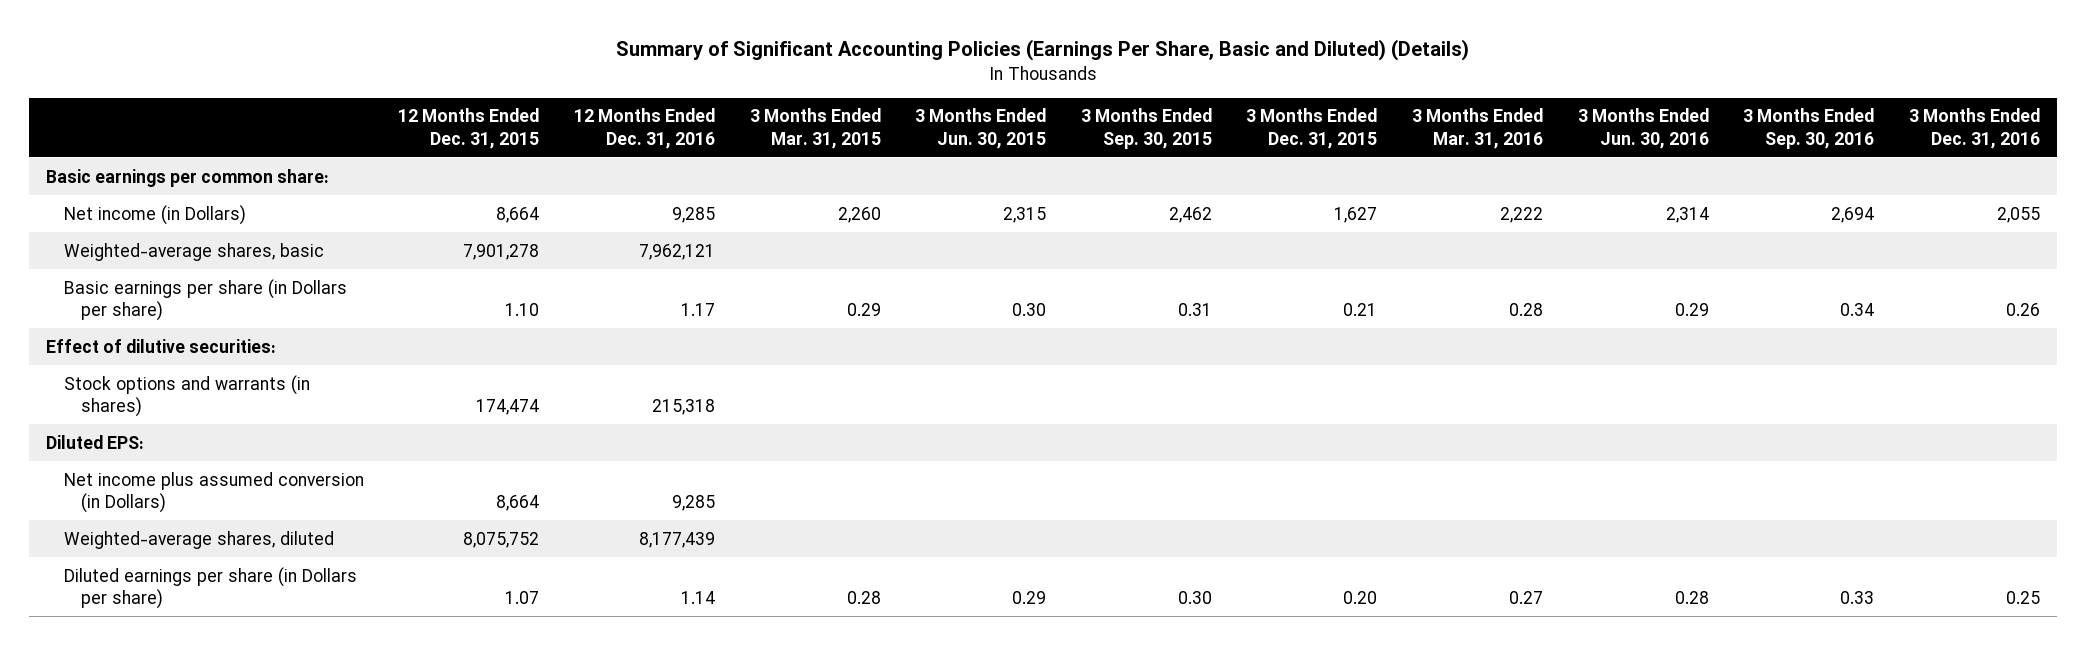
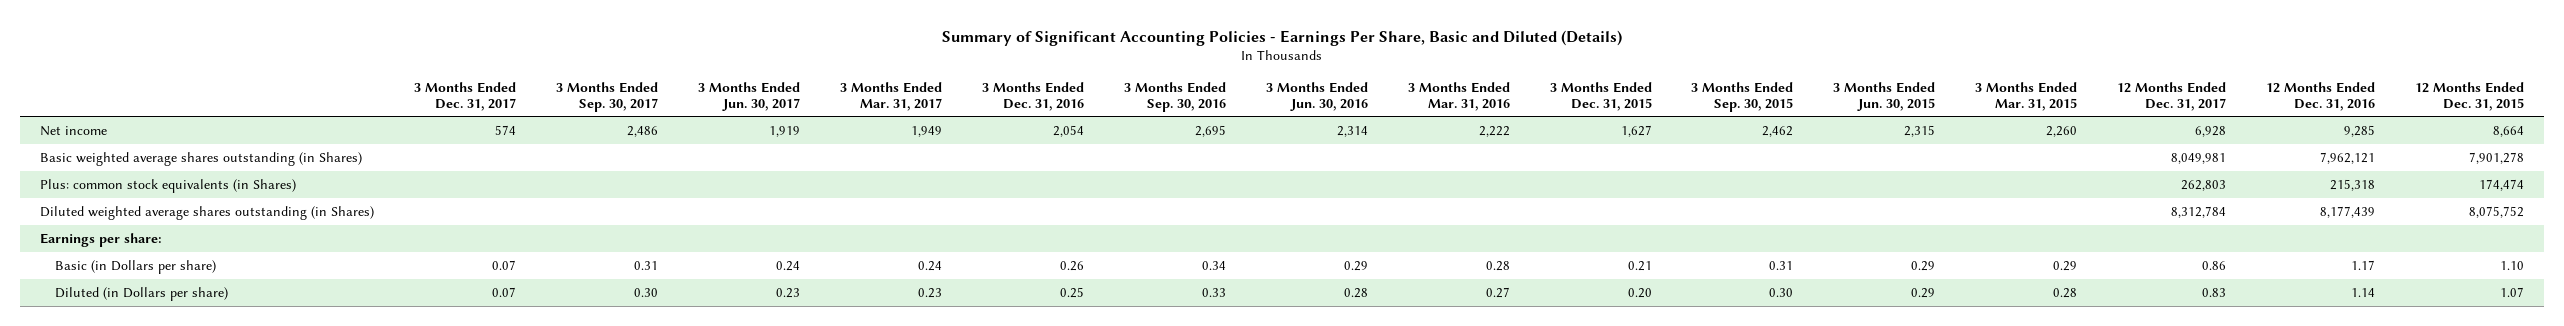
- Summary of Significant Accounting Policies (Earnings Per Share, Basic and Diluted) (Details)
+ Summary of Significant Accounting Policies - Earnings Per Share, Basic and Diluted (Details)
- | 12 Months Ended Dec. 31, 2015 | 12 Months Ended Dec. 31, 2016 | 3 Months Ended Mar. 31, 2015 | 3 Months Ended Jun. 30, 2015 | 3 Months Ended Sep. 30, 2015 | 3 Months Ended Dec. 31, 2015 | 3 Months Ended Mar. 31, 2016 | 3 Months Ended Jun. 30, 2016 | 3 Months Ended Sep. 30, 2016 | 3 Months Ended Dec. 31, 2016
+ | 3 Months Ended Dec. 31, 2017 | 3 Months Ended Sep. 30, 2017 | 3 Months Ended Jun. 30, 2017 | 3 Months Ended Mar. 31, 2017 | 3 Months Ended Dec. 31, 2016 | 3 Months Ended Sep. 30, 2016 | 3 Months Ended Jun. 30, 2016 | 3 Months Ended Mar. 31, 2016 | 3 Months Ended Dec. 31, 2015 | 3 Months Ended Sep. 30, 2015 | 3 Months Ended Jun. 30, 2015 | 3 Months Ended Mar. 31, 2015 | 12 Months Ended Dec. 31, 2017 | 12 Months Ended Dec. 31, 2016 | 12 Months Ended Dec. 31, 2015
- Basic earnings per common share:
- Net income (in Dollars) | 8,664 | 9,285 | 2,260 | 2,315 | 2,462 | 1,627 | 2,222 | 2,314 | 2,694 | 2,055
- Weighted-average shares, basic | 7,901,278 | 7,962,121 | | | | | | | |
- Basic earnings per share (in Dollars per share) | 1.10 | 1.17 | 0.29 | 0.30 | 0.31 | 0.21 | 0.28 | 0.29 | 0.34 | 0.26
- Effect of dilutive securities:
- Stock options and warrants (in shares) | 174,474 | 215,318 | | | | | | | |
- Diluted EPS:
- Net income plus assumed conversion (in Dollars) | 8,664 | 9,285 | | | | | | | |
- Weighted-average shares, diluted | 8,075,752 | 8,177,439 | | | | | | | |
- Diluted earnings per share (in Dollars per share) | 1.07 | 1.14 | 0.28 | 0.29 | 0.30 | 0.20 | 0.27 | 0.28 | 0.33 | 0.25
+ Net income | 574 | 2,486 | 1,919 | 1,949 | 2,054 | 2,695 | 2,314 | 2,222 | 1,627 | 2,462 | 2,315 | 2,260 | 6,928 | 9,285 | 8,664
+ Basic weighted average shares outstanding (in Shares) | | | | | | | | | | | | | 8,049,981 | 7,962,121 | 7,901,278
+ Plus: common stock equivalents (in Shares) | | | | | | | | | | | | | 262,803 | 215,318 | 174,474
+ Diluted weighted average shares outstanding (in Shares) | | | | | | | | | | | | | 8,312,784 | 8,177,439 | 8,075,752
+ Earnings per share:
+ Basic (in Dollars per share) | 0.07 | 0.31 | 0.24 | 0.24 | 0.26 | 0.34 | 0.29 | 0.28 | 0.21 | 0.31 | 0.29 | 0.29 | 0.86 | 1.17 | 1.10
+ Diluted (in Dollars per share) | 0.07 | 0.30 | 0.23 | 0.23 | 0.25 | 0.33 | 0.28 | 0.27 | 0.20 | 0.30 | 0.29 | 0.28 | 0.83 | 1.14 | 1.07

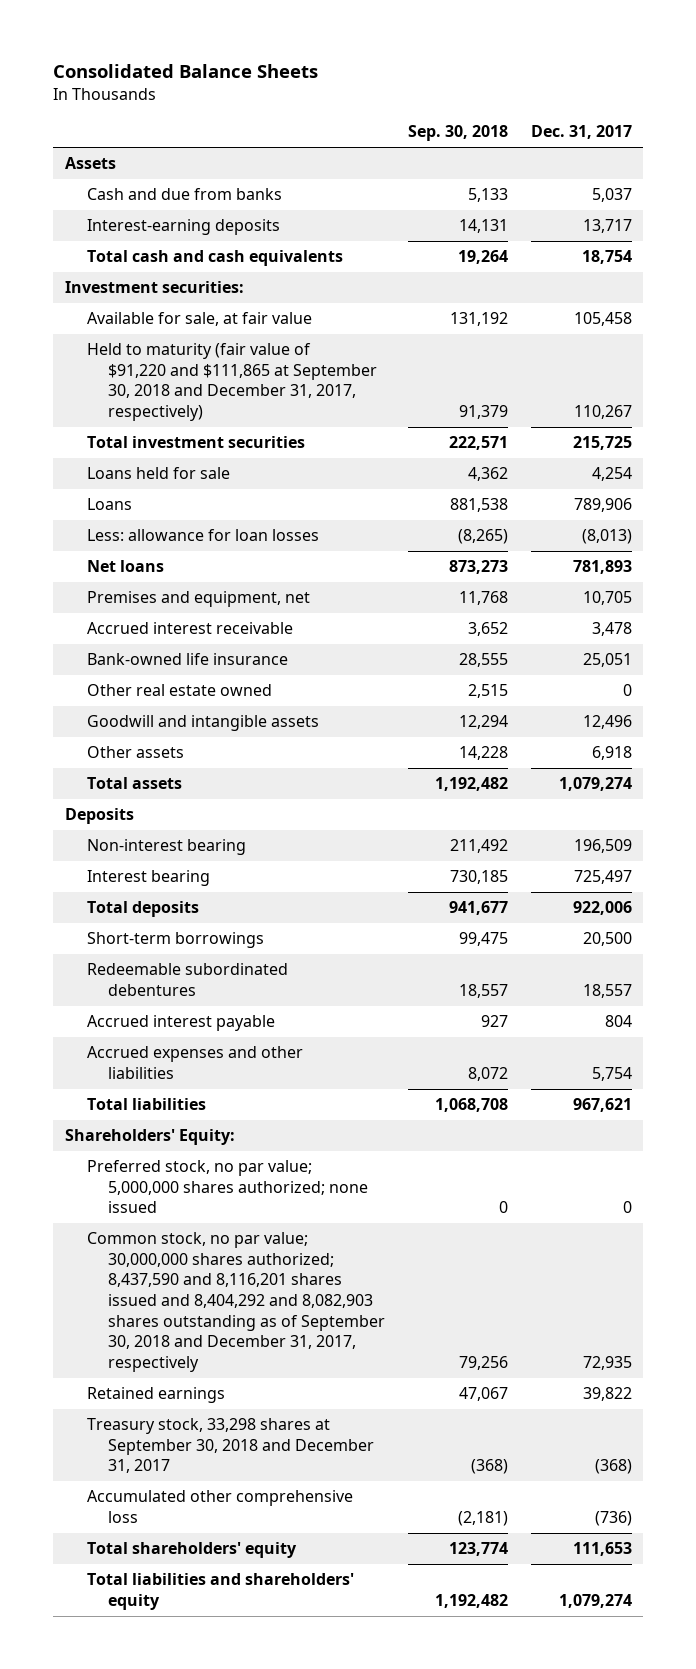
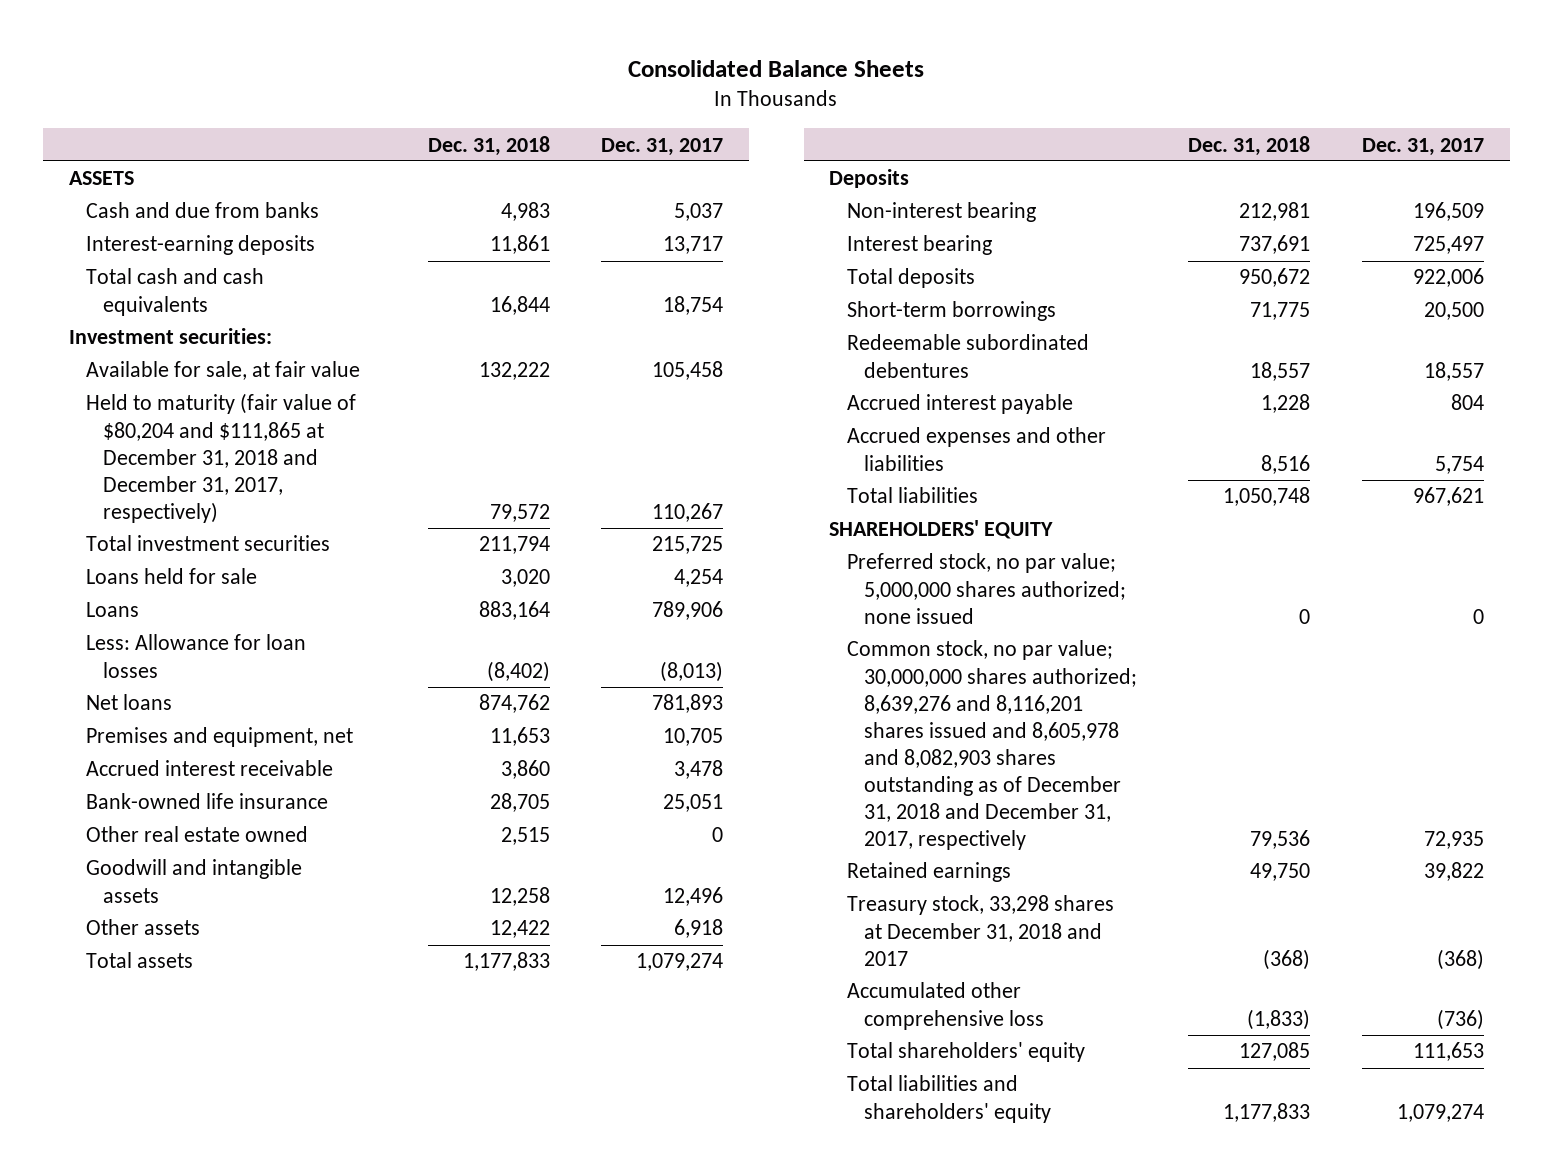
- | Sep. 30, 2018 | Dec. 31, 2017
+ | Dec. 31, 2018 | Dec. 31, 2017
- Assets
+ ASSETS
- Held to maturity (fair value of $91,220 and $111,865 at September 30, 2018 and December 31, 2017, respectively) | 91,379 | 110,267
+ Held to maturity (fair value of $80,204 and $111,865 at December 31, 2018 and December 31, 2017, respectively) | 79,572 | 110,267
- Less: allowance for loan losses | (8,265) | (8,013)
+ Less: Allowance for loan losses | (8,402) | (8,013)
- Shareholders' Equity:
+ SHAREHOLDERS' EQUITY
- Common stock, no par value; 30,000,000 shares authorized; 8,437,590 and 8,116,201 shares issued and 8,404,292 and 8,082,903 shares outstanding as of September 30, 2018 and December 31, 2017, respectively | 79,256 | 72,935
+ Common stock, no par value; 30,000,000 shares authorized; 8,639,276 and 8,116,201 shares issued and 8,605,978 and 8,082,903 shares outstanding as of December 31, 2018 and December 31, 2017, respectively | 79,536 | 72,935
- Treasury stock, 33,298 shares at September 30, 2018 and December 31, 2017 | (368) | (368)
+ Treasury stock, 33,298 shares at December 31, 2018 and 2017 | (368) | (368)

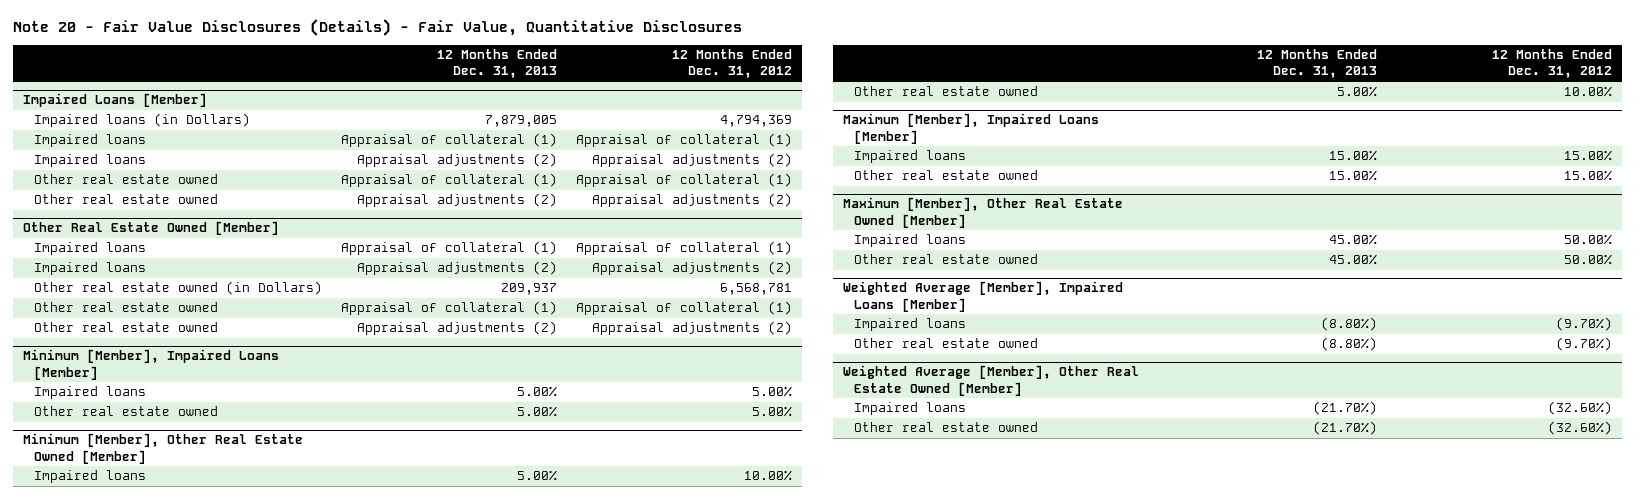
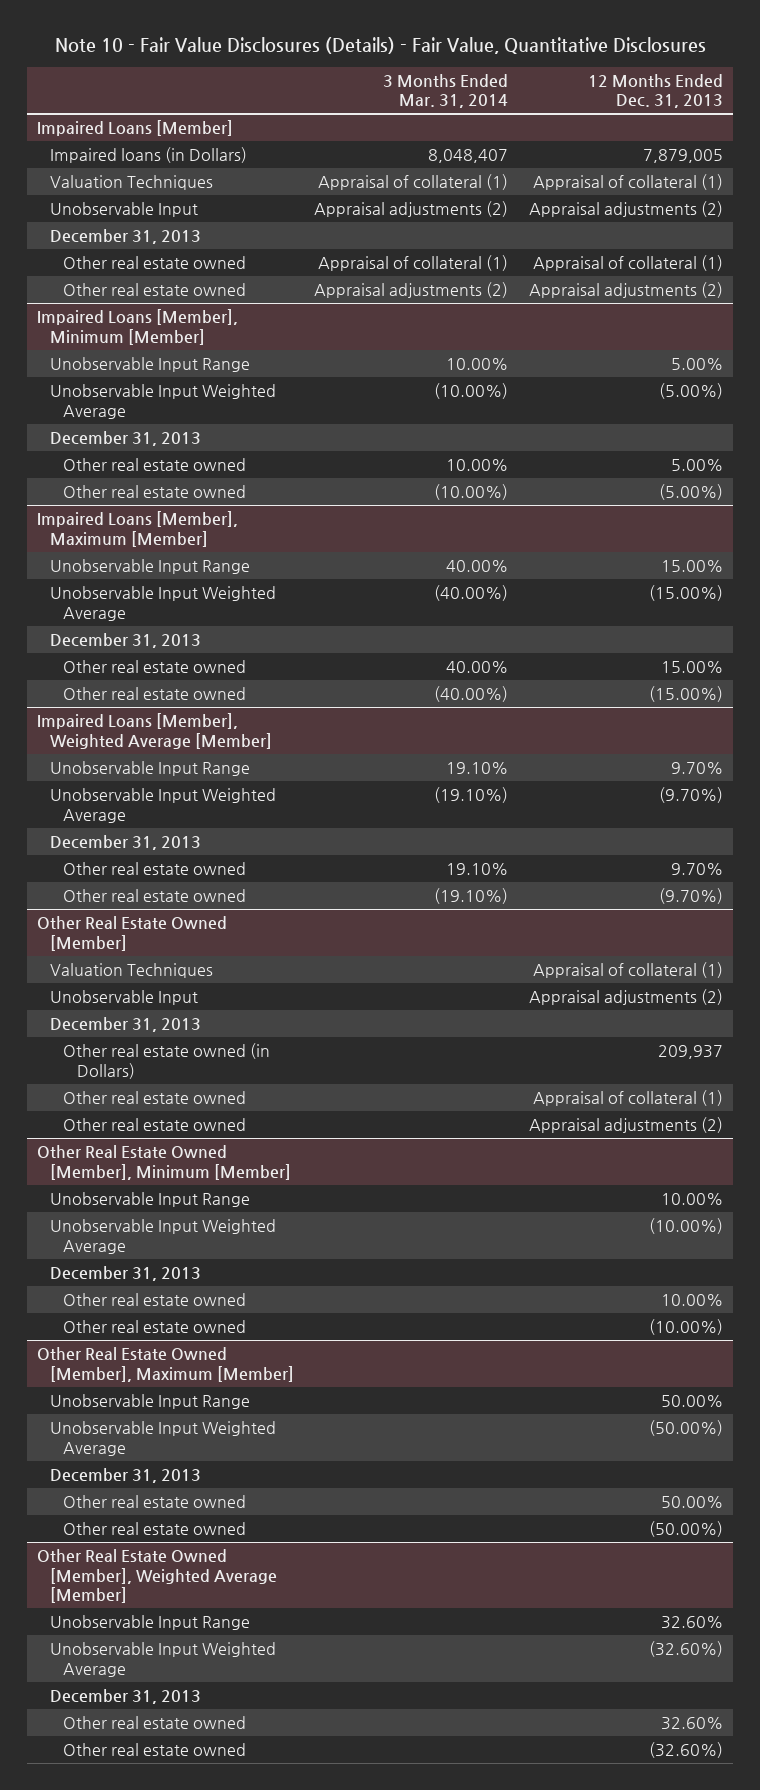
- Note 20 - Fair Value Disclosures (Details) - Fair Value, Quantitative Disclosures
+ Note 10 - Fair Value Disclosures (Details) - Fair Value, Quantitative Disclosures
- | 12 Months Ended Dec. 31, 2013 | 12 Months Ended Dec. 31, 2012
+ | 3 Months Ended Mar. 31, 2014 | 12 Months Ended Dec. 31, 2013
@ Impaired Loans [Member]
- Impaired loans | Appraisal of collateral (1) | Appraisal of collateral (1)
- Impaired loans | Appraisal adjustments (2) | Appraisal adjustments (2)
+ Valuation Techniques | Appraisal of collateral (1) | Appraisal of collateral (1)
+ Unobservable Input | Appraisal adjustments (2) | Appraisal adjustments (2)
+ December 31, 2013
+ Impaired Loans [Member], Minimum [Member]
+ Unobservable Input Range | 10.00% | 5.00%
+ Unobservable Input Weighted Average | (10.00%) | (5.00%)
+ December 31, 2013
+ Other real estate owned | 10.00% | 5.00%
+ Other real estate owned | (10.00%) | (5.00%)
+ Impaired Loans [Member], Maximum [Member]
+ Unobservable Input Range | 40.00% | 15.00%
+ Unobservable Input Weighted Average | (40.00%) | (15.00%)
+ December 31, 2013
+ Other real estate owned | 40.00% | 15.00%
+ Other real estate owned | (40.00%) | (15.00%)
+ Impaired Loans [Member], Weighted Average [Member]
+ Unobservable Input Range | 19.10% | 9.70%
+ Unobservable Input Weighted Average | (19.10%) | (9.70%)
+ December 31, 2013
+ Other real estate owned | 19.10% | 9.70%
+ Other real estate owned | (19.10%) | (9.70%)
@ Other Real Estate Owned [Member]
- Impaired loans | Appraisal of collateral (1) | Appraisal of collateral (1)
- Impaired loans | Appraisal adjustments (2) | Appraisal adjustments (2)
+ Valuation Techniques | | Appraisal of collateral (1)
+ Unobservable Input | | Appraisal adjustments (2)
+ December 31, 2013
- Minimum [Member], Impaired Loans [Member]
- Impaired loans | 5.00% | 5.00%
- Other real estate owned | 5.00% | 5.00%
- Minimum [Member], Other Real Estate Owned [Member]
- Impaired loans | 5.00% | 10.00%
- Other real estate owned | 5.00% | 10.00%
- Maximum [Member], Impaired Loans [Member]
- Impaired loans | 15.00% | 15.00%
- Other real estate owned | 15.00% | 15.00%
- Maximum [Member], Other Real Estate Owned [Member]
- Impaired loans | 45.00% | 50.00%
- Other real estate owned | 45.00% | 50.00%
- Weighted Average [Member], Impaired Loans [Member]
- Impaired loans | (8.80%) | (9.70%)
- Other real estate owned | (8.80%) | (9.70%)
- Weighted Average [Member], Other Real Estate Owned [Member]
- Impaired loans | (21.70%) | (32.60%)
- Other real estate owned | (21.70%) | (32.60%)
+ Other Real Estate Owned [Member], Minimum [Member]
+ Unobservable Input Range | | 10.00%
+ Unobservable Input Weighted Average | | (10.00%)
+ December 31, 2013
+ Other real estate owned | | 10.00%
+ Other real estate owned | | (10.00%)
+ Other Real Estate Owned [Member], Maximum [Member]
+ Unobservable Input Range | | 50.00%
+ Unobservable Input Weighted Average | | (50.00%)
+ December 31, 2013
+ Other real estate owned | | 50.00%
+ Other real estate owned | | (50.00%)
+ Other Real Estate Owned [Member], Weighted Average [Member]
+ Unobservable Input Range | | 32.60%
+ Unobservable Input Weighted Average | | (32.60%)
+ December 31, 2013
+ Other real estate owned | | 32.60%
+ Other real estate owned | | (32.60%)

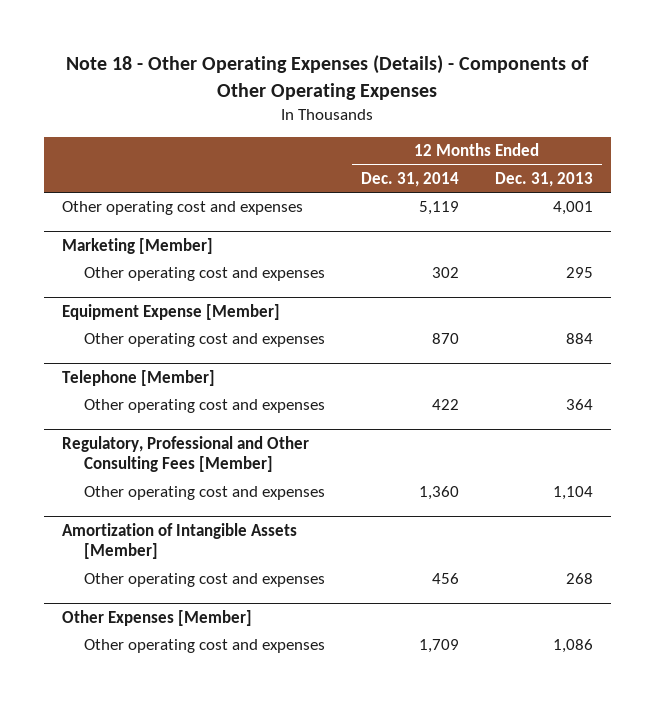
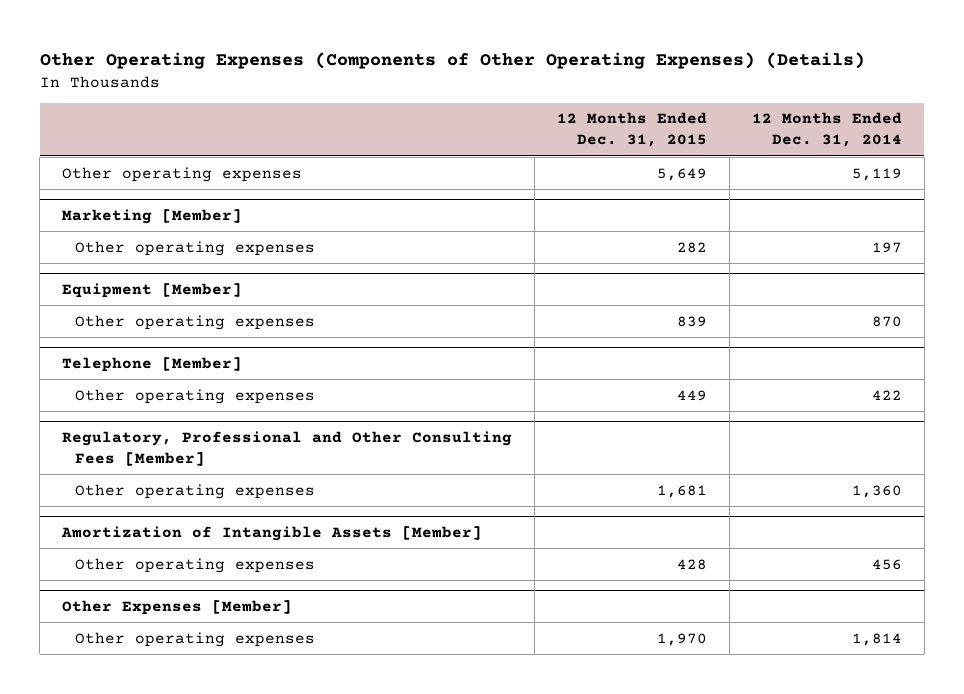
- Note 18 - Other Operating Expenses (Details) - Components of Other Operating Expenses
+ Other Operating Expenses (Components of Other Operating Expenses) (Details)
- | 12 Months Ended Dec. 31, 2014 | 12 Months Ended Dec. 31, 2013
+ | 12 Months Ended Dec. 31, 2015 | 12 Months Ended Dec. 31, 2014
- Other operating cost and expenses | 5,119 | 4,001
+ Other operating expenses | 5,649 | 5,119
@ Marketing [Member]
- Other operating cost and expenses | 302 | 295
- Equipment Expense [Member]
- Other operating cost and expenses | 870 | 884
@ Marketing [Member]
+ Other operating expenses | 282 | 197
+ Equipment [Member]
+ Other operating expenses | 839 | 870
@ Telephone [Member]
- Other operating cost and expenses | 422 | 364
+ Other operating expenses | 449 | 422
@ Regulatory, Professional and Other Consulting Fees [Member]
- Other operating cost and expenses | 1,360 | 1,104
+ Other operating expenses | 1,681 | 1,360
@ Amortization of Intangible Assets [Member]
- Other operating cost and expenses | 456 | 268
+ Other operating expenses | 428 | 456
@ Other Expenses [Member]
- Other operating cost and expenses | 1,709 | 1,086
+ Other operating expenses | 1,970 | 1,814

